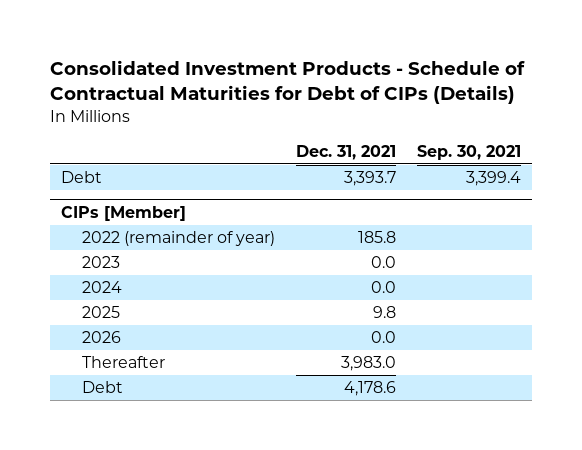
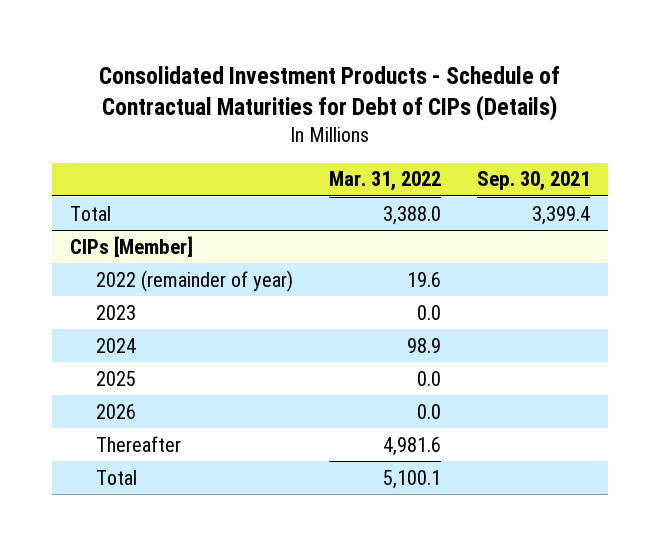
- | Dec. 31, 2021 | Sep. 30, 2021
+ | Mar. 31, 2022 | Sep. 30, 2021
- Debt | 3,393.7 | 3,399.4
+ Total | 3,388.0 | 3,399.4
@ CIPs [Member]
- Debt | 4,178.6 |
+ Total | 5,100.1 |

